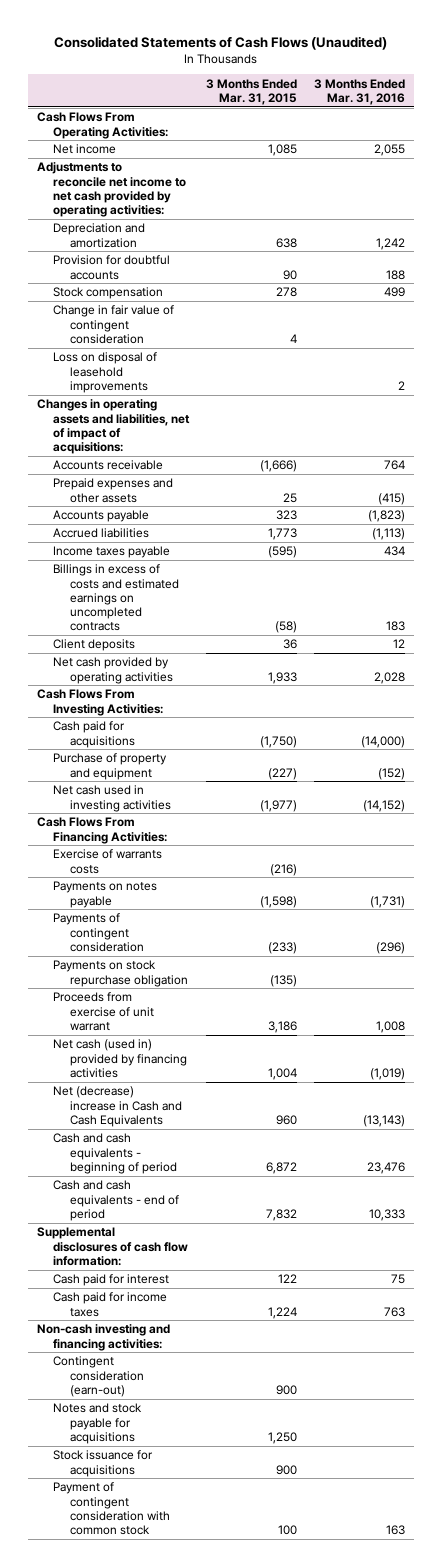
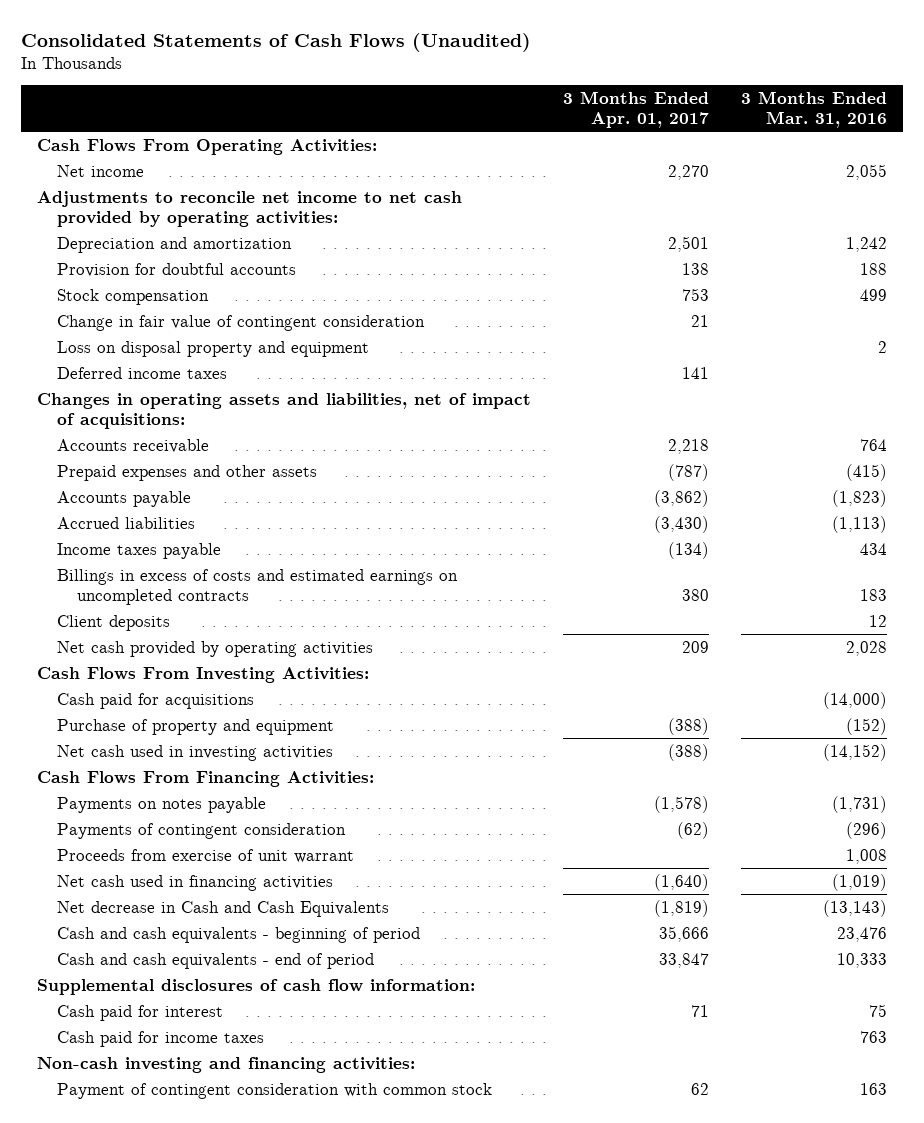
- | 3 Months Ended Mar. 31, 2015 | 3 Months Ended Mar. 31, 2016
+ | 3 Months Ended Apr. 01, 2017 | 3 Months Ended Mar. 31, 2016
- Loss on disposal of leasehold improvements | | 2
+ Loss on disposal property and equipment | | 2
+ Deferred income taxes | 141 |
- Exercise of warrants costs | (216) |
- Payments on stock repurchase obligation | (135) |
- Net cash (used in) provided by financing activities | 1,004 | (1,019)
- Net (decrease) increase in Cash and Cash Equivalents | 960 | (13,143)
+ Net cash used in financing activities | (1,640) | (1,019)
+ Net decrease in Cash and Cash Equivalents | (1,819) | (13,143)
- Contingent consideration (earn-out) | 900 |
- Notes and stock payable for acquisitions | 1,250 |
- Stock issuance for acquisitions | 900 |

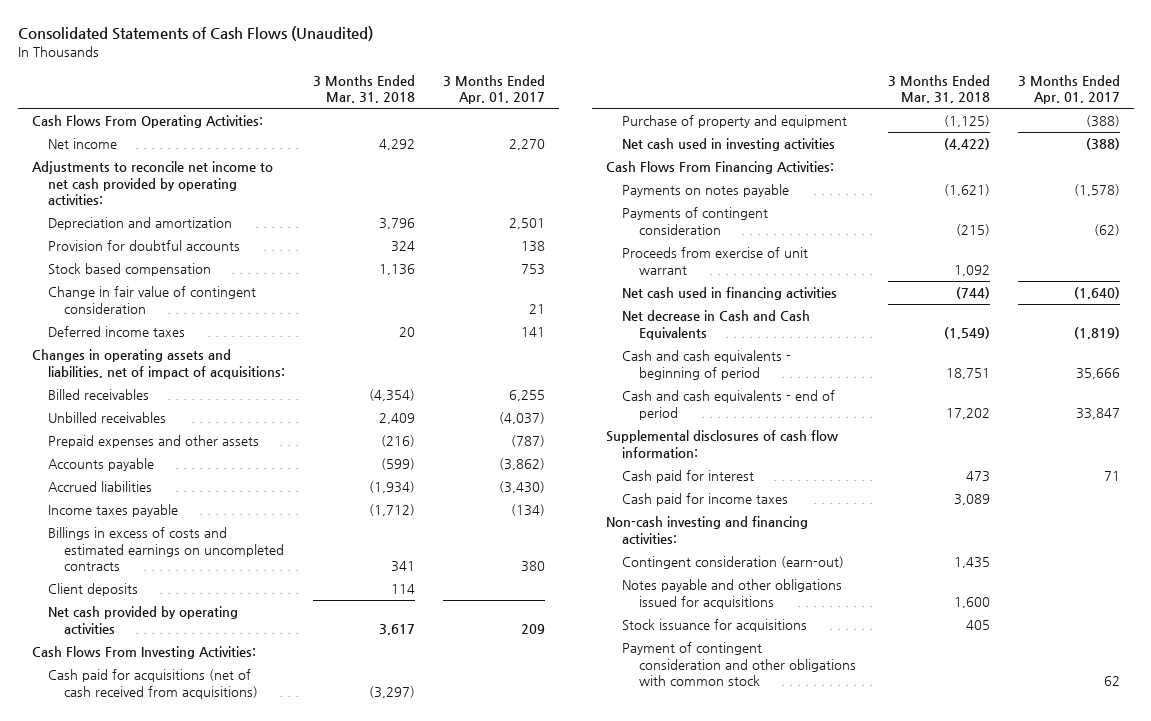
- | 3 Months Ended Apr. 01, 2017 | 3 Months Ended Mar. 31, 2016
+ | 3 Months Ended Mar. 31, 2018 | 3 Months Ended Apr. 01, 2017
- Stock compensation | 753 | 499
+ Stock based compensation | 1,136 | 753
- Loss on disposal property and equipment | | 2
- Accounts receivable | 2,218 | 764
+ Billed receivables | (4,354) | 6,255
+ Unbilled receivables | 2,409 | (4,037)
- Cash paid for acquisitions | | (14,000)
+ Cash paid for acquisitions (net of cash received from acquisitions) | (3,297) |
- Payment of contingent consideration with common stock | 62 | 163
+ Contingent consideration (earn-out) | 1,435 |
+ Notes payable and other obligations issued for acquisitions | 1,600 |
+ Stock issuance for acquisitions | 405 |
+ Payment of contingent consideration and other obligations with common stock | | 62

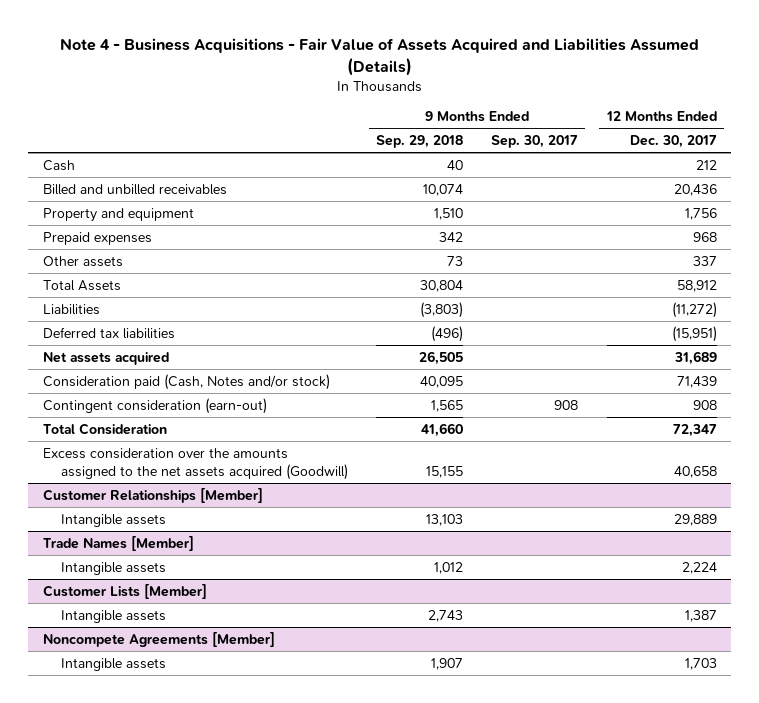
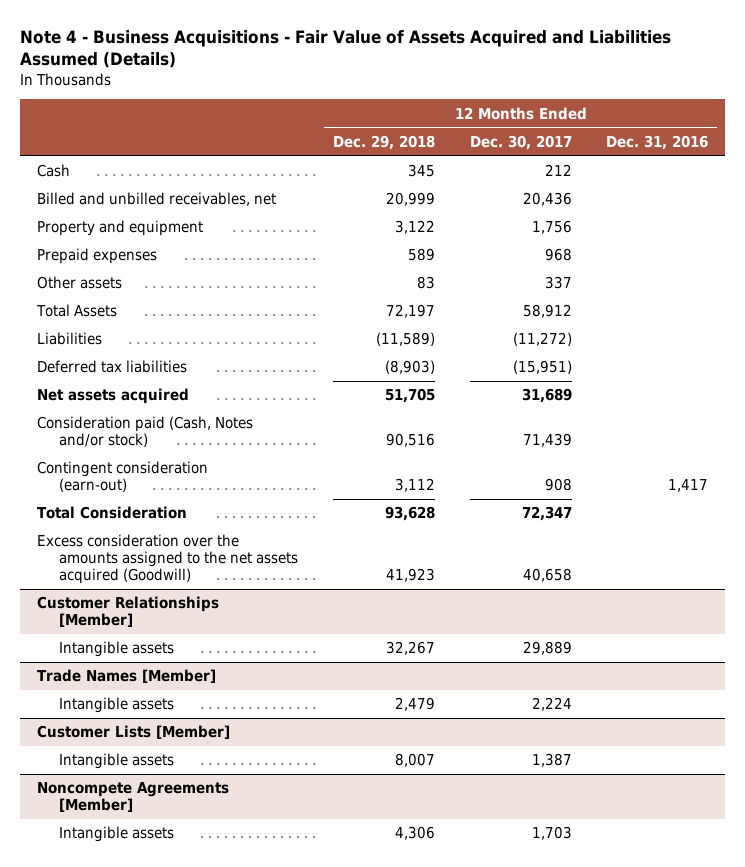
- | 9 Months Ended Sep. 29, 2018 | 9 Months Ended Sep. 30, 2017 | 12 Months Ended Dec. 30, 2017
+ | 12 Months Ended Dec. 29, 2018 | 12 Months Ended Dec. 30, 2017 | 12 Months Ended Dec. 31, 2016
- Billed and unbilled receivables | 10,074 | | 20,436
+ Billed and unbilled receivables, net | 20,999 | 20,436 |

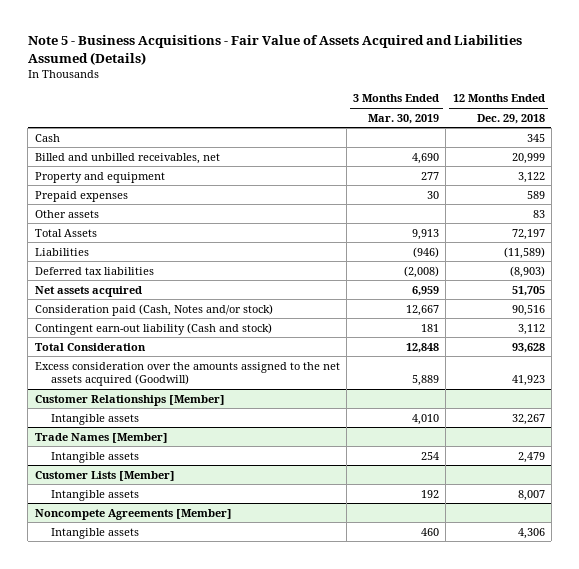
- Note 4 - Business Acquisitions - Fair Value of Assets Acquired and Liabilities Assumed (Details)
+ Note 5 - Business Acquisitions - Fair Value of Assets Acquired and Liabilities Assumed (Details)
- | 12 Months Ended Dec. 29, 2018 | 12 Months Ended Dec. 30, 2017 | 12 Months Ended Dec. 31, 2016
+ | 3 Months Ended Mar. 30, 2019 | 12 Months Ended Dec. 29, 2018
- Contingent consideration (earn-out) | 3,112 | 908 | 1,417
+ Contingent earn-out liability (Cash and stock) | 181 | 3,112

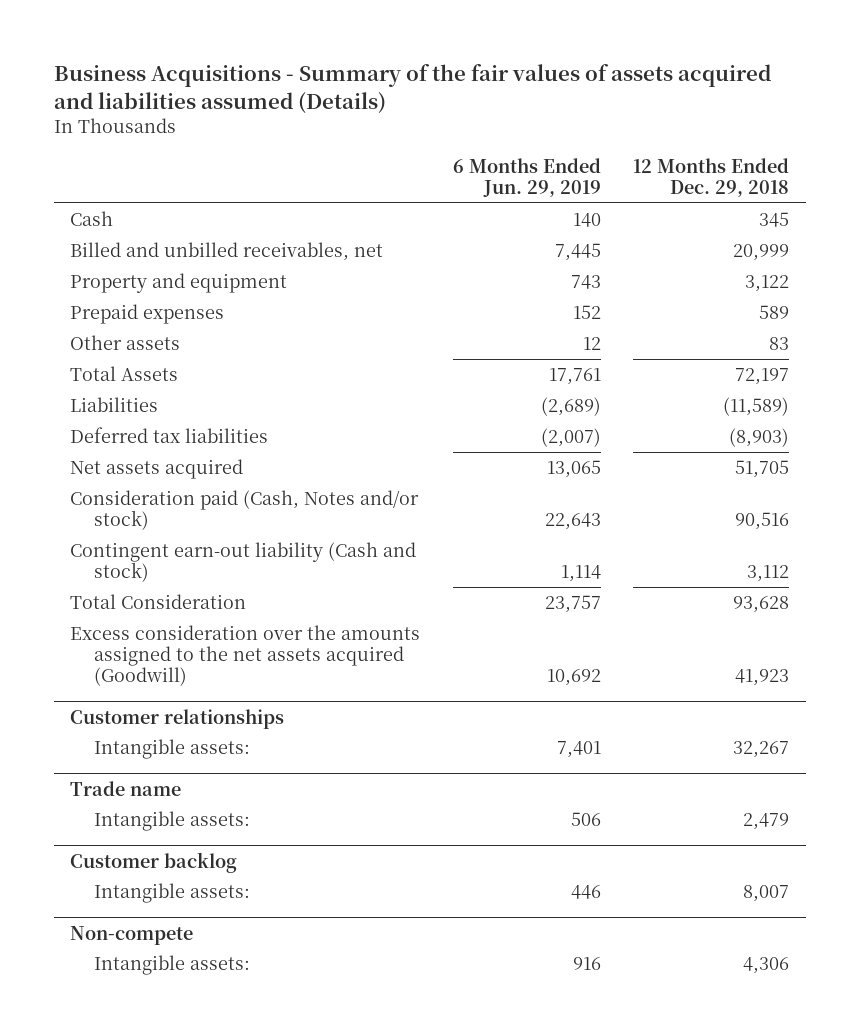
- Note 5 - Business Acquisitions - Fair Value of Assets Acquired and Liabilities Assumed (Details)
+ Business Acquisitions - Summary of the fair values of assets acquired and liabilities assumed (Details)
- | 3 Months Ended Mar. 30, 2019 | 12 Months Ended Dec. 29, 2018
+ | 6 Months Ended Jun. 29, 2019 | 12 Months Ended Dec. 29, 2018
- Customer Relationships [Member]
- Intangible assets | 4,010 | 32,267
- Trade Names [Member]
- Intangible assets | 254 | 2,479
- Customer Lists [Member]
- Intangible assets | 192 | 8,007
- Noncompete Agreements [Member]
- Intangible assets | 460 | 4,306
+ Customer relationships
+ Intangible assets: | 7,401 | 32,267
+ Trade name
+ Intangible assets: | 506 | 2,479
+ Customer backlog
+ Intangible assets: | 446 | 8,007
+ Non-compete
+ Intangible assets: | 916 | 4,306

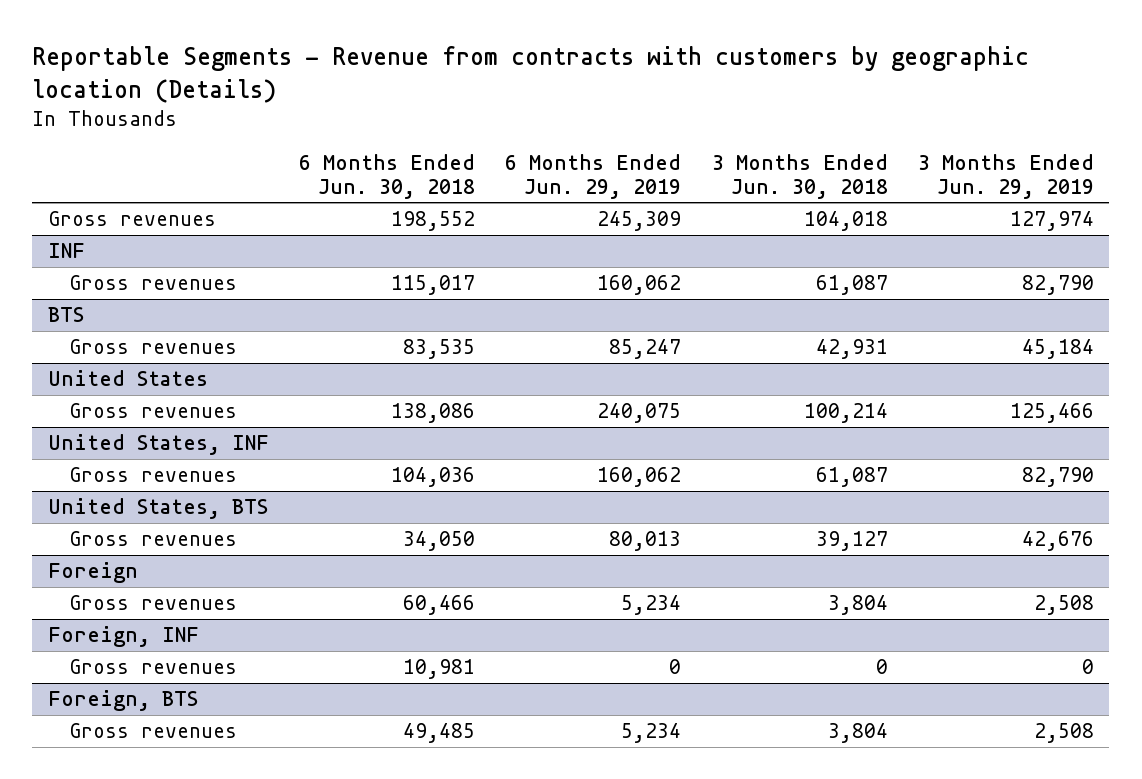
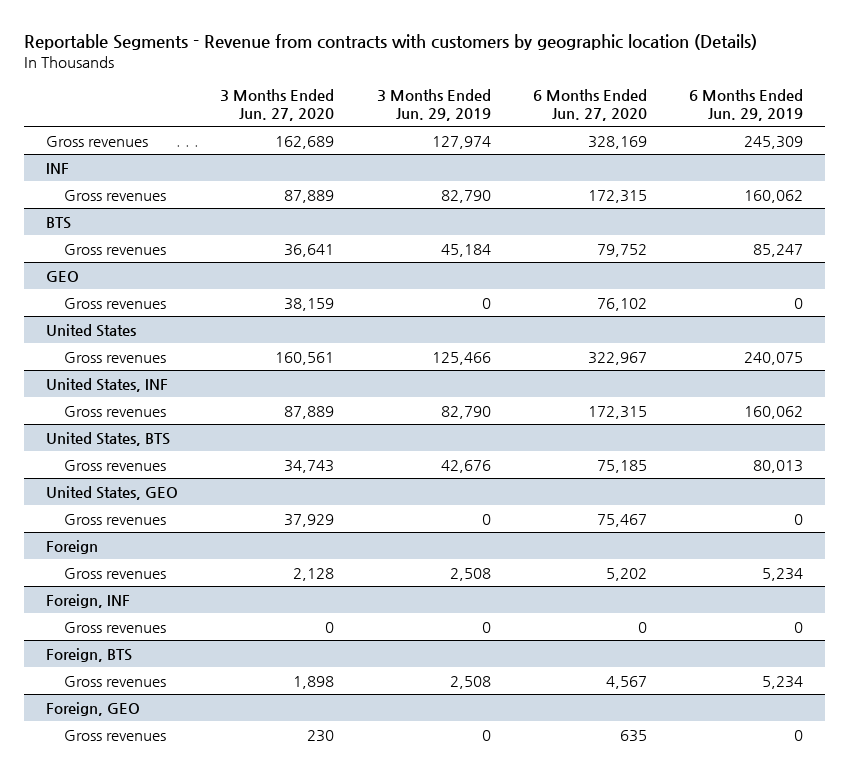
- | 6 Months Ended Jun. 30, 2018 | 6 Months Ended Jun. 29, 2019 | 3 Months Ended Jun. 30, 2018 | 3 Months Ended Jun. 29, 2019
+ | 3 Months Ended Jun. 27, 2020 | 3 Months Ended Jun. 29, 2019 | 6 Months Ended Jun. 27, 2020 | 6 Months Ended Jun. 29, 2019
+ GEO
+ Gross revenues | 38,159 | 0 | 76,102 | 0
+ United States, GEO
+ Gross revenues | 37,929 | 0 | 75,467 | 0
+ Foreign, GEO
+ Gross revenues | 230 | 0 | 635 | 0

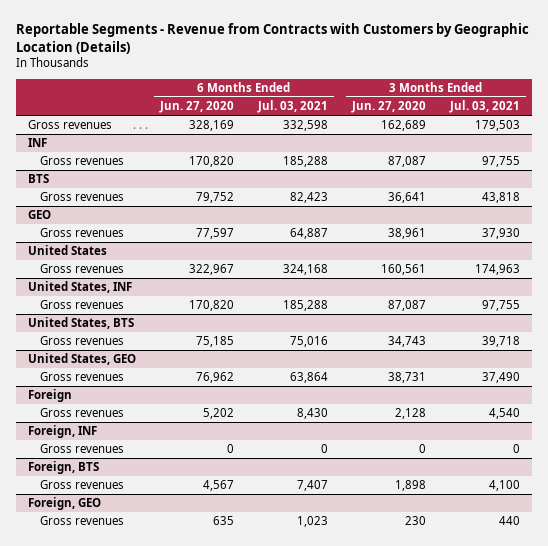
- Reportable Segments - Revenue from contracts with customers by geographic location (Details)
+ Reportable Segments - Revenue from Contracts with Customers by Geographic Location (Details)
- | 3 Months Ended Jun. 27, 2020 | 3 Months Ended Jun. 29, 2019 | 6 Months Ended Jun. 27, 2020 | 6 Months Ended Jun. 29, 2019
+ | 6 Months Ended Jun. 27, 2020 | 6 Months Ended Jul. 03, 2021 | 3 Months Ended Jun. 27, 2020 | 3 Months Ended Jul. 03, 2021
@ INF
- Gross revenues | 87,889 | 82,790 | 172,315 | 160,062
+ Gross revenues | 170,820 | 185,288 | 87,087 | 97,755
@ GEO
- Gross revenues | 38,159 | 0 | 76,102 | 0
+ Gross revenues | 77,597 | 64,887 | 38,961 | 37,930
@ United States, INF
- Gross revenues | 87,889 | 82,790 | 172,315 | 160,062
+ Gross revenues | 170,820 | 185,288 | 87,087 | 97,755
@ United States, GEO
- Gross revenues | 37,929 | 0 | 75,467 | 0
+ Gross revenues | 76,962 | 63,864 | 38,731 | 37,490

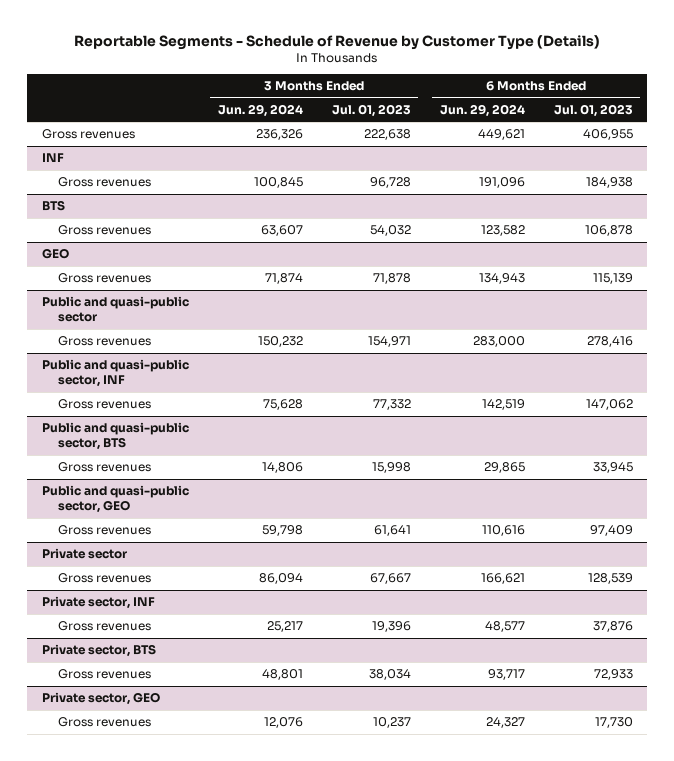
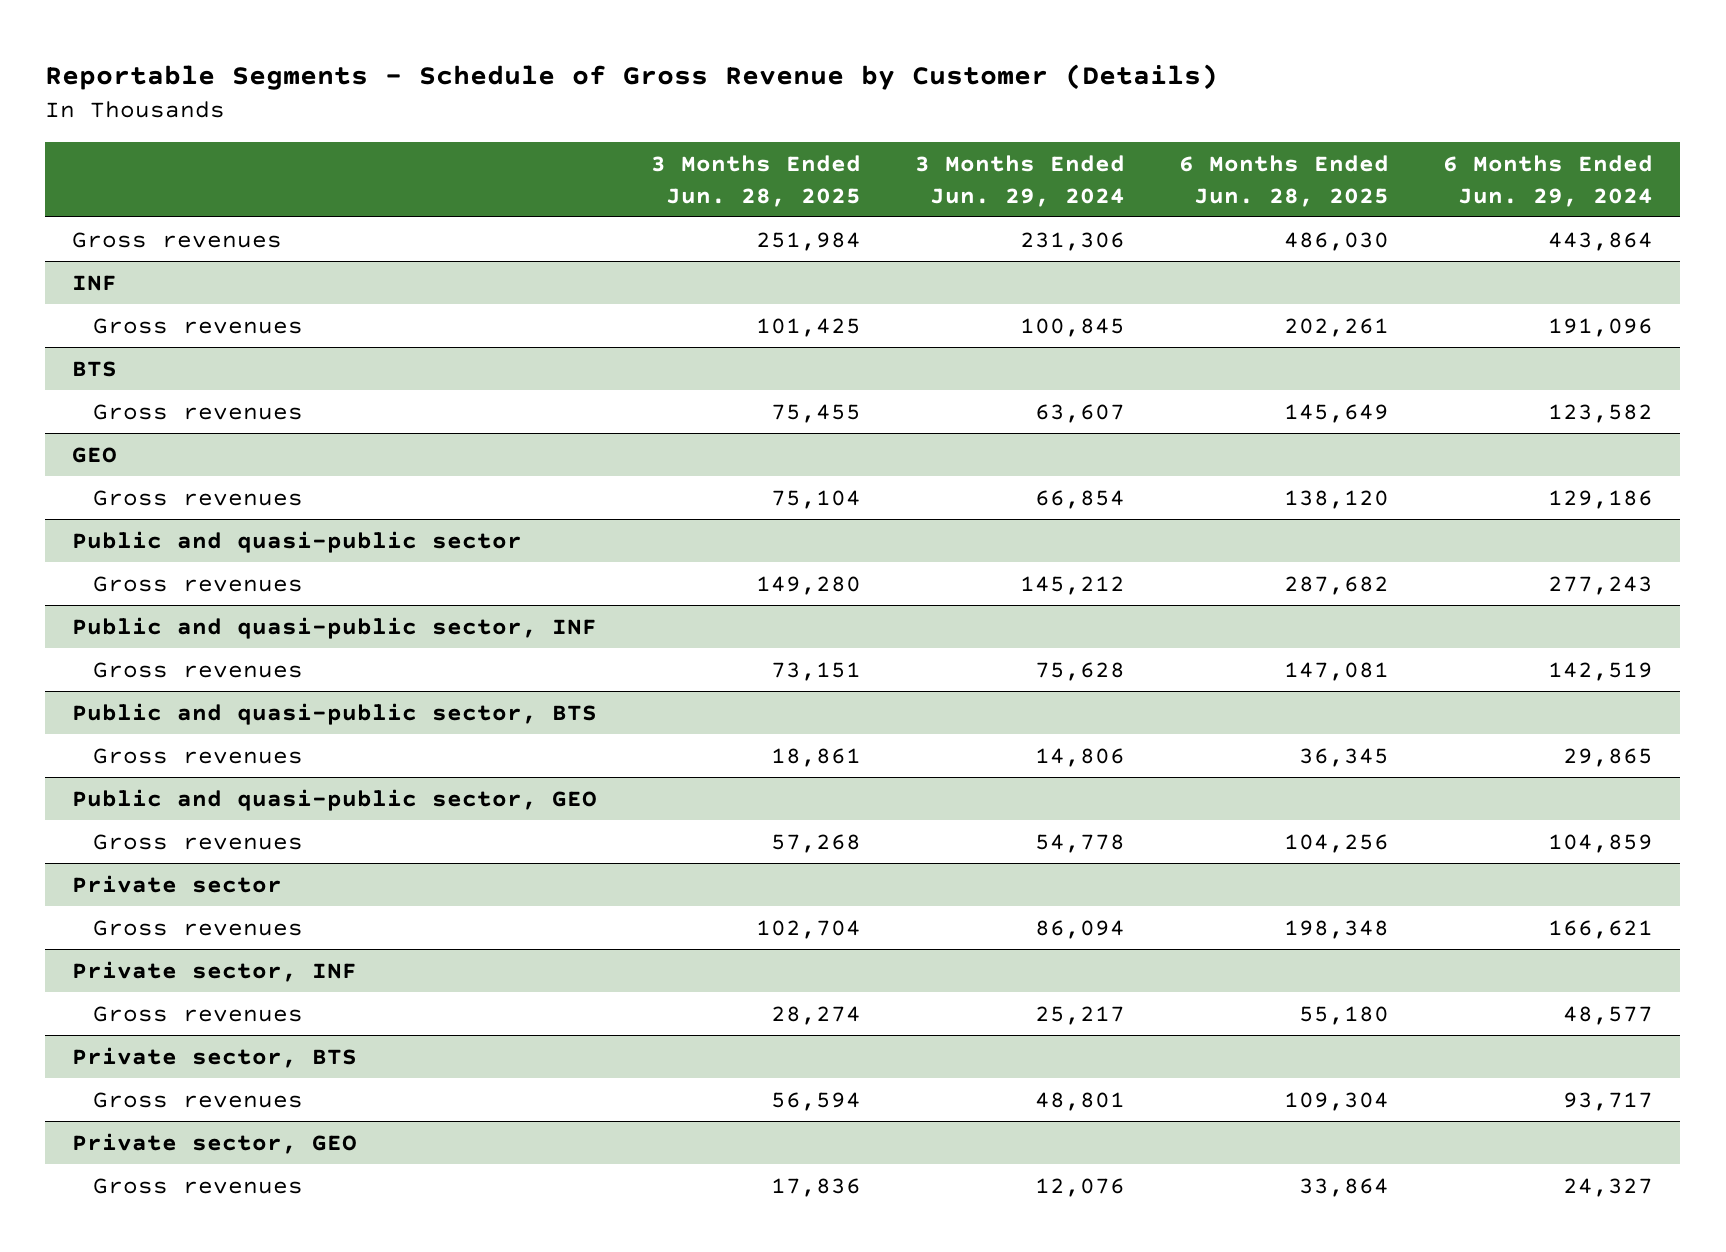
- Reportable Segments - Schedule of Revenue by Customer Type (Details)
+ Reportable Segments - Schedule of Gross Revenue by Customer (Details)
- | 3 Months Ended Jun. 29, 2024 | 3 Months Ended Jul. 01, 2023 | 6 Months Ended Jun. 29, 2024 | 6 Months Ended Jul. 01, 2023
+ | 3 Months Ended Jun. 28, 2025 | 3 Months Ended Jun. 29, 2024 | 6 Months Ended Jun. 28, 2025 | 6 Months Ended Jun. 29, 2024
- Gross revenues | 236,326 | 222,638 | 449,621 | 406,955
+ Gross revenues | 251,984 | 231,306 | 486,030 | 443,864
@ GEO
- Gross revenues | 71,874 | 71,878 | 134,943 | 115,139
+ Gross revenues | 75,104 | 66,854 | 138,120 | 129,186
@ Public and quasi-public sector
- Gross revenues | 150,232 | 154,971 | 283,000 | 278,416
+ Gross revenues | 149,280 | 145,212 | 287,682 | 277,243
@ Public and quasi-public sector, GEO
- Gross revenues | 59,798 | 61,641 | 110,616 | 97,409
+ Gross revenues | 57,268 | 54,778 | 104,256 | 104,859

